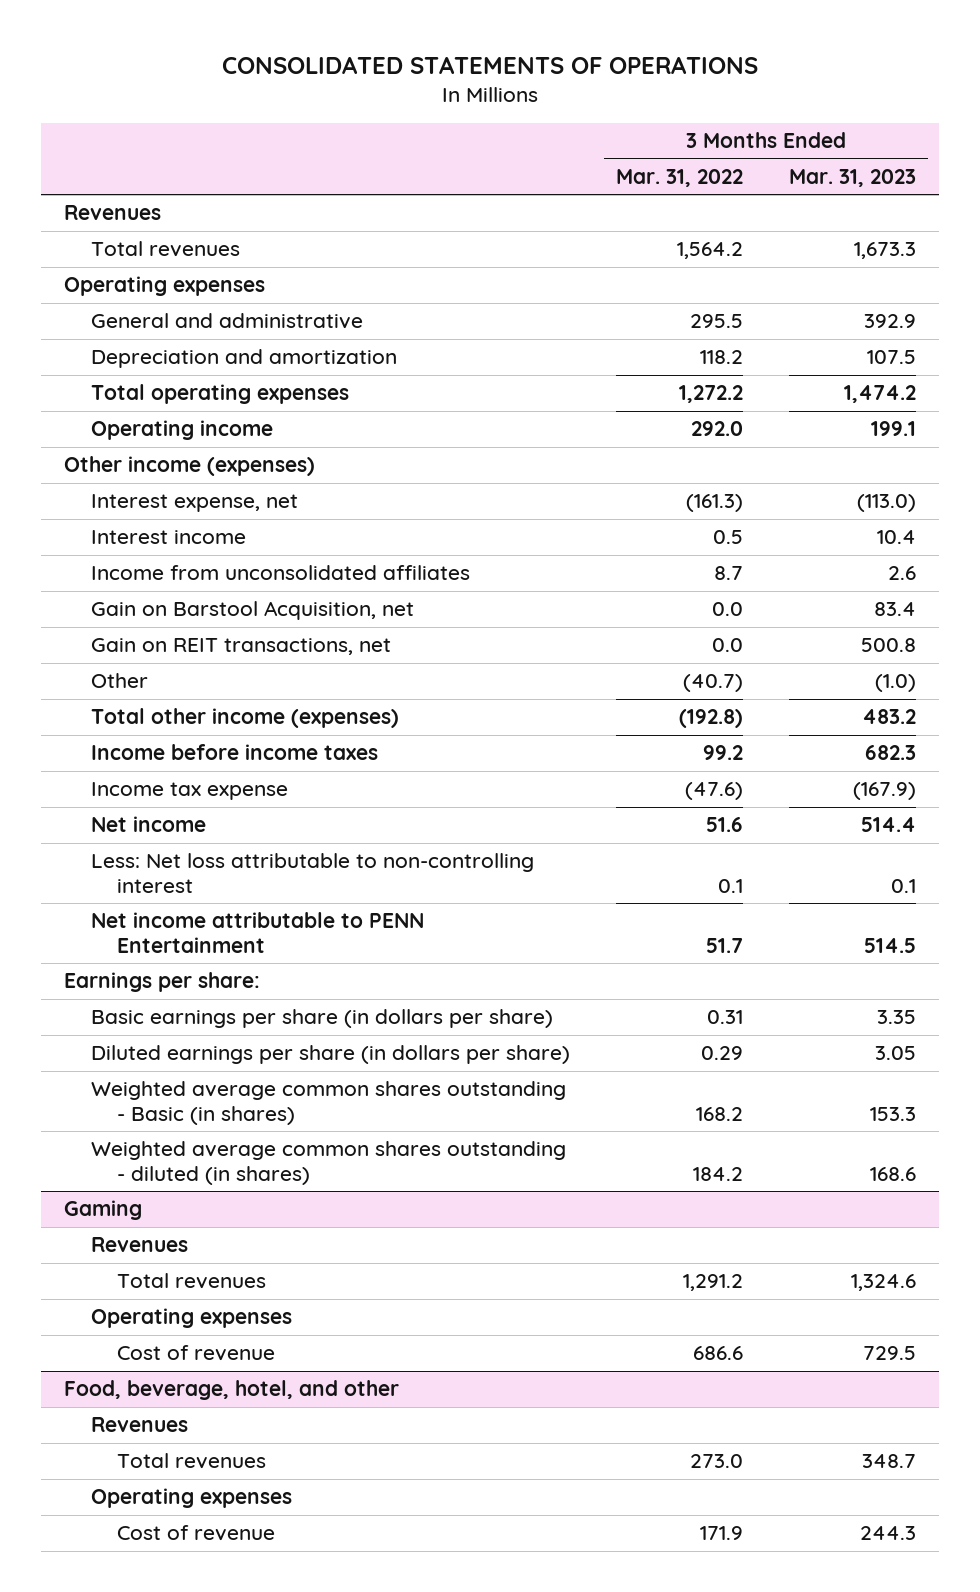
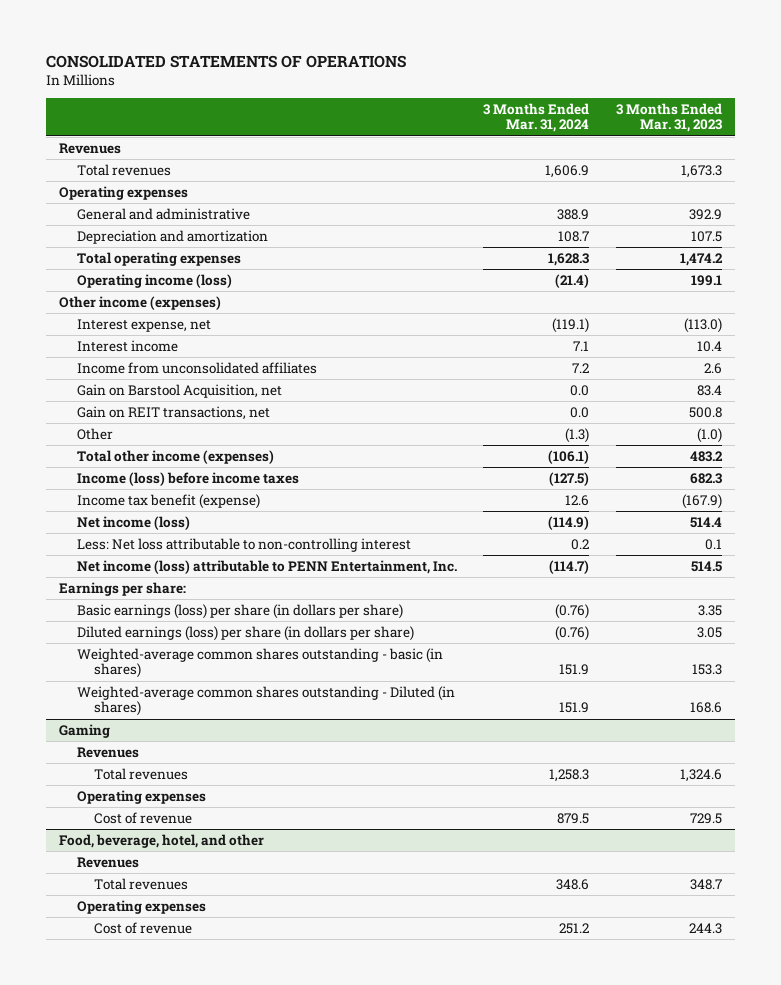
- | 3 Months Ended Mar. 31, 2022 | 3 Months Ended Mar. 31, 2023
+ | 3 Months Ended Mar. 31, 2024 | 3 Months Ended Mar. 31, 2023
- Operating income | 292.0 | 199.1
+ Operating income (loss) | (21.4) | 199.1
- Income before income taxes | 99.2 | 682.3
- Income tax expense | (47.6) | (167.9)
- Net income | 51.6 | 514.4
+ Income (loss) before income taxes | (127.5) | 682.3
+ Income tax benefit (expense) | 12.6 | (167.9)
+ Net income (loss) | (114.9) | 514.4
- Net income attributable to PENN Entertainment | 51.7 | 514.5
+ Net income (loss) attributable to PENN Entertainment, Inc. | (114.7) | 514.5
- Basic earnings per share (in dollars per share) | 0.31 | 3.35
- Diluted earnings per share (in dollars per share) | 0.29 | 3.05
- Weighted average common shares outstanding - Basic (in shares) | 168.2 | 153.3
- Weighted average common shares outstanding - diluted (in shares) | 184.2 | 168.6
+ Basic earnings (loss) per share (in dollars per share) | (0.76) | 3.35
+ Diluted earnings (loss) per share (in dollars per share) | (0.76) | 3.05
+ Weighted-average common shares outstanding - basic (in shares) | 151.9 | 153.3
+ Weighted-average common shares outstanding - Diluted (in shares) | 151.9 | 168.6

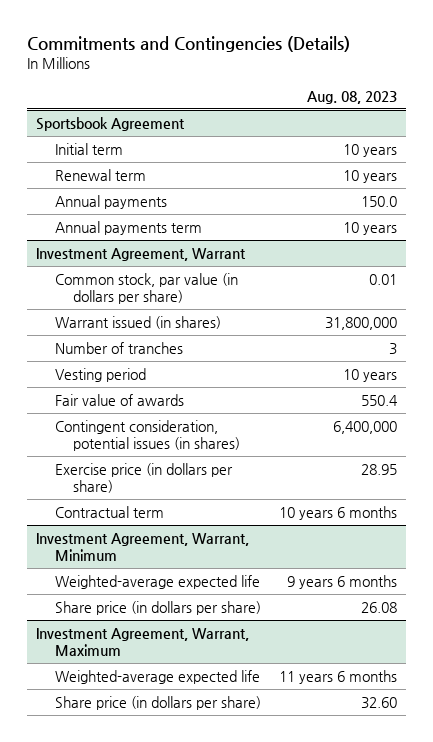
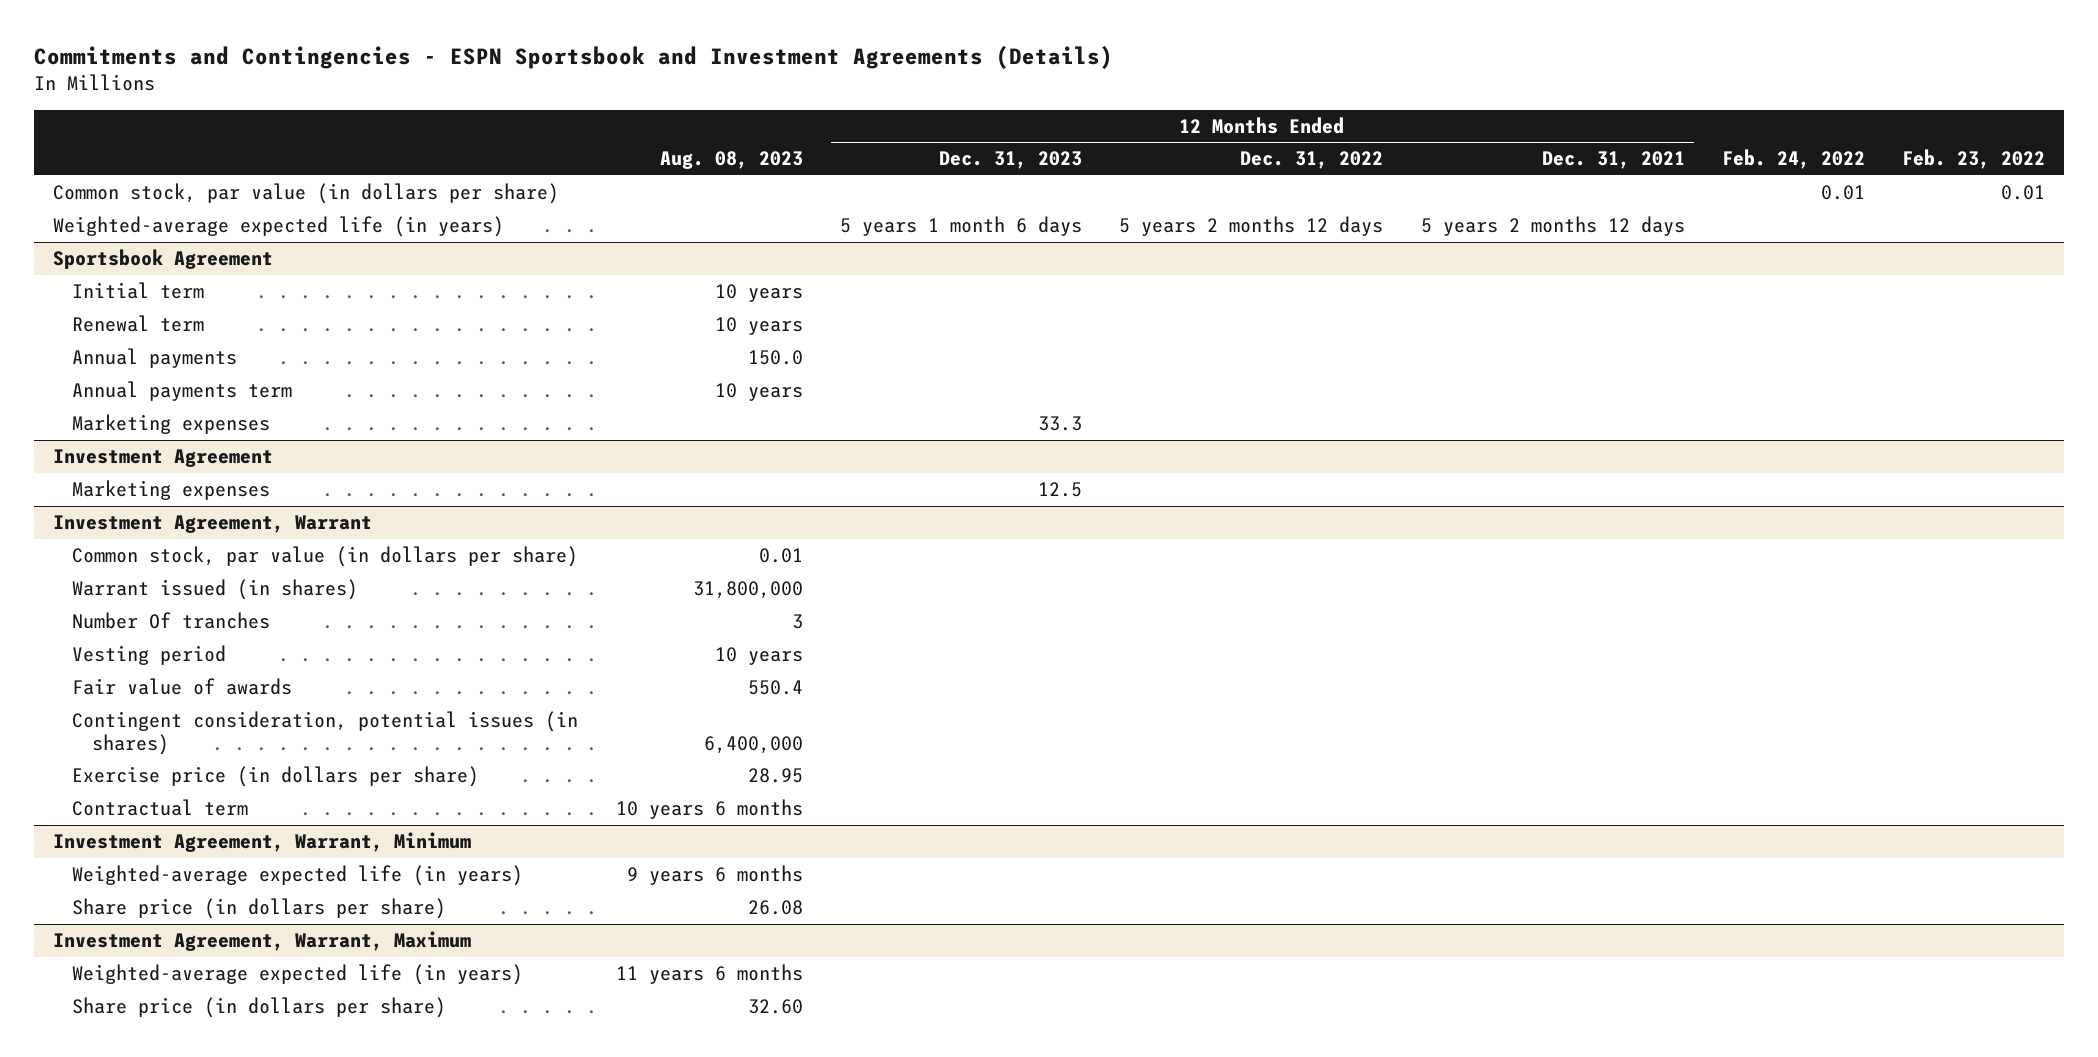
- Commitments and Contingencies (Details)
+ Commitments and Contingencies - ESPN Sportsbook and Investment Agreements (Details)
- | Aug. 08, 2023
+ | Aug. 08, 2023 | 12 Months Ended Dec. 31, 2023 | 12 Months Ended Dec. 31, 2022 | 12 Months Ended Dec. 31, 2021 | Feb. 24, 2022 | Feb. 23, 2022
+ Common stock, par value (in dollars per share) | | | | | 0.01 | 0.01
+ Weighted-average expected life (in years) | | 5 years 1 month 6 days | 5 years 2 months 12 days | 5 years 2 months 12 days | |
@ Sportsbook Agreement
+ Marketing expenses | | 33.3 | | | |
+ Investment Agreement
+ Marketing expenses | | 12.5 | | | |
@ Investment Agreement, Warrant
- Number of tranches | 3
+ Number Of tranches | 3 | | | | |
@ Investment Agreement, Warrant, Minimum
- Weighted-average expected life | 9 years 6 months
+ Weighted-average expected life (in years) | 9 years 6 months | | | | |
@ Investment Agreement, Warrant, Maximum
- Weighted-average expected life | 11 years 6 months
+ Weighted-average expected life (in years) | 11 years 6 months | | | | |

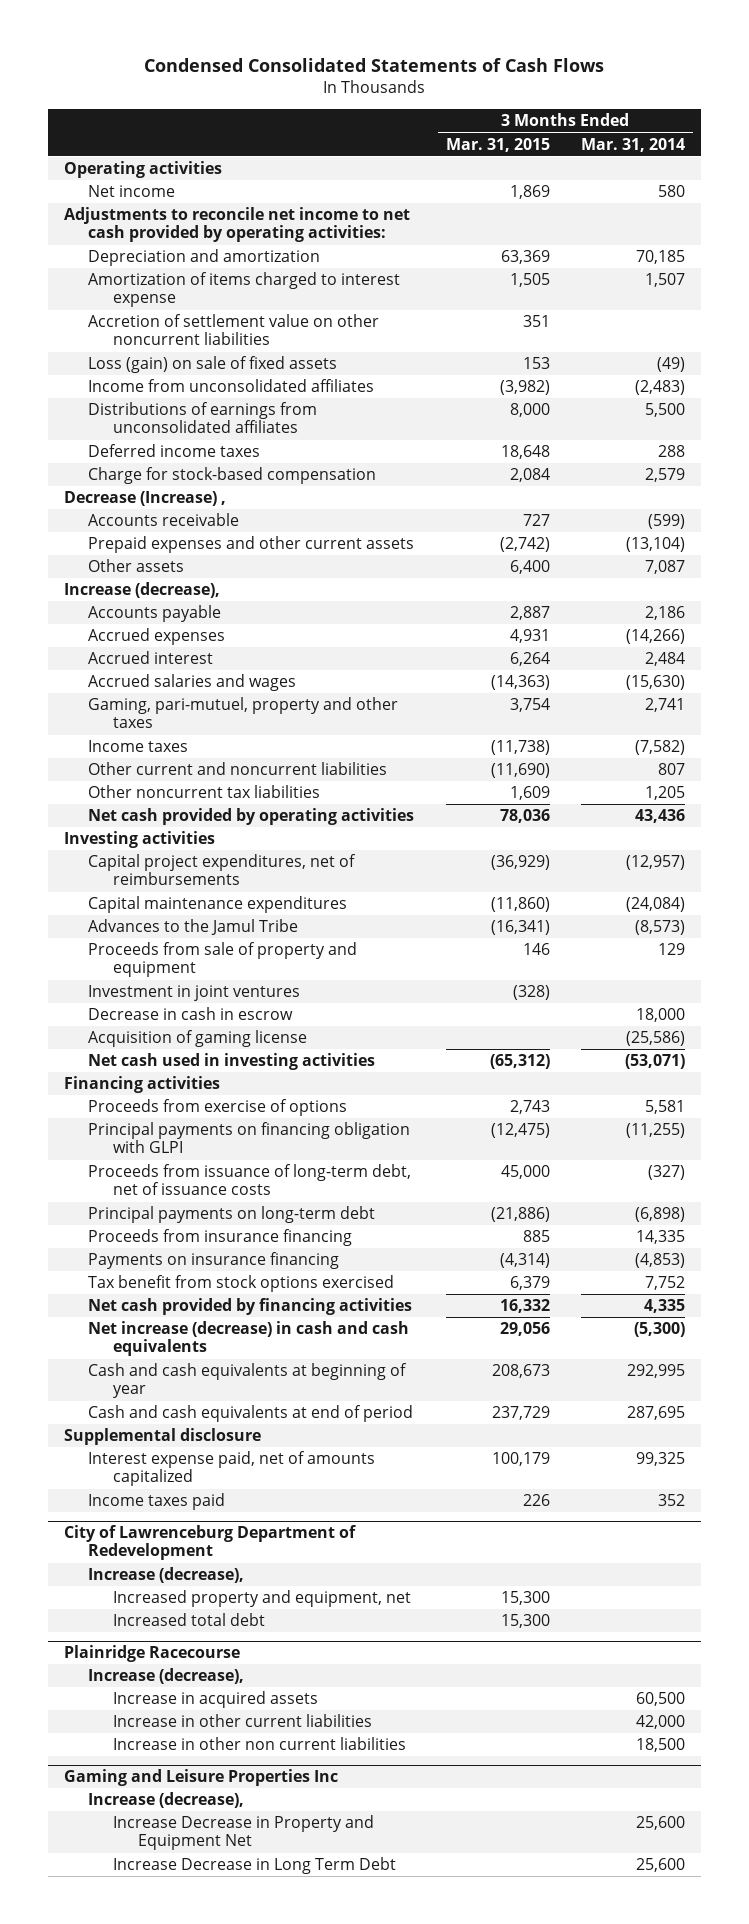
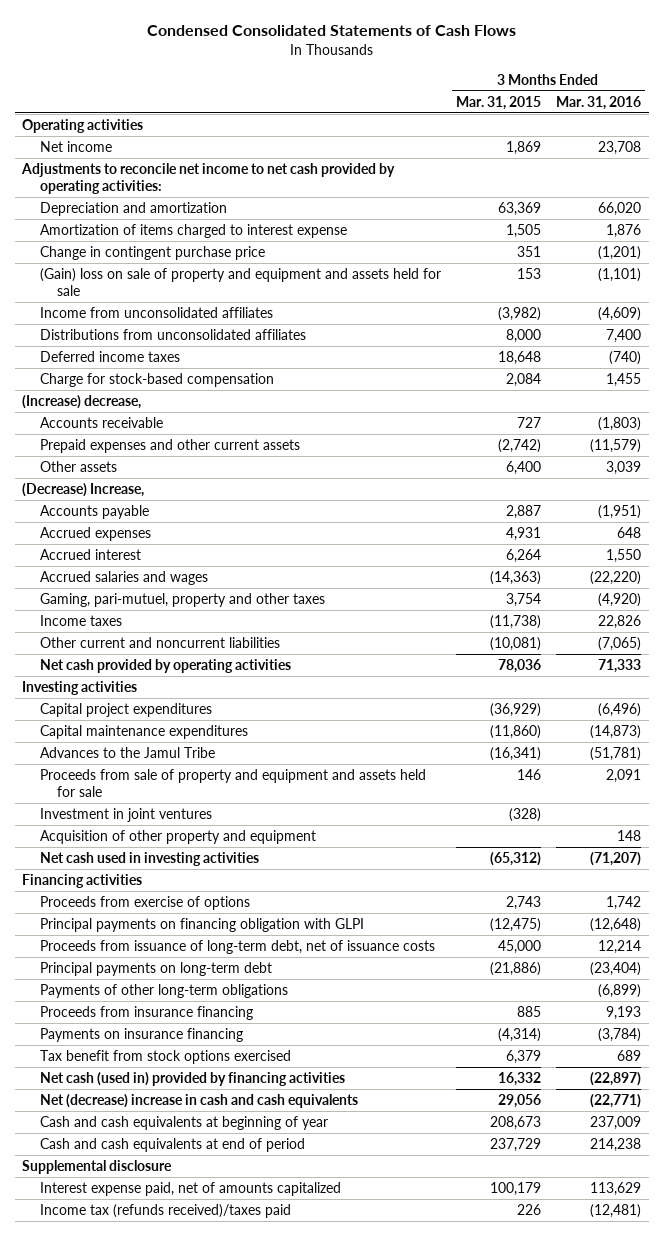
- | 3 Months Ended Mar. 31, 2015 | 3 Months Ended Mar. 31, 2014
+ | 3 Months Ended Mar. 31, 2015 | 3 Months Ended Mar. 31, 2016
- Accretion of settlement value on other noncurrent liabilities | 351 |
- Loss (gain) on sale of fixed assets | 153 | (49)
+ Change in contingent purchase price | 351 | (1,201)
+ (Gain) loss on sale of property and equipment and assets held for sale | 153 | (1,101)
- Distributions of earnings from unconsolidated affiliates | 8,000 | 5,500
+ Distributions from unconsolidated affiliates | 8,000 | 7,400
- Decrease (Increase) ,
+ (Increase) decrease,
- Increase (decrease),
+ (Decrease) Increase,
- Other current and noncurrent liabilities | (11,690) | 807
- Other noncurrent tax liabilities | 1,609 | 1,205
+ Other current and noncurrent liabilities | (10,081) | (7,065)
- Capital project expenditures, net of reimbursements | (36,929) | (12,957)
+ Capital project expenditures | (36,929) | (6,496)
- Proceeds from sale of property and equipment | 146 | 129
+ Proceeds from sale of property and equipment and assets held for sale | 146 | 2,091
- Decrease in cash in escrow | | 18,000
- Acquisition of gaming license | | (25,586)
+ Acquisition of other property and equipment | | 148
+ Payments of other long-term obligations | | (6,899)
- Net cash provided by financing activities | 16,332 | 4,335
- Net increase (decrease) in cash and cash equivalents | 29,056 | (5,300)
+ Net cash (used in) provided by financing activities | 16,332 | (22,897)
+ Net (decrease) increase in cash and cash equivalents | 29,056 | (22,771)
- Income taxes paid | 226 | 352
- City of Lawrenceburg Department of Redevelopment
- Increase (decrease),
- Increased property and equipment, net | 15,300 |
- Increased total debt | 15,300 |
- Plainridge Racecourse
- Increase (decrease),
- Increase in acquired assets | | 60,500
- Increase in other current liabilities | | 42,000
- Increase in other non current liabilities | | 18,500
- Gaming and Leisure Properties Inc
- Increase (decrease),
- Increase Decrease in Property and Equipment Net | | 25,600
- Increase Decrease in Long Term Debt | | 25,600
+ Income tax (refunds received)/taxes paid | 226 | (12,481)

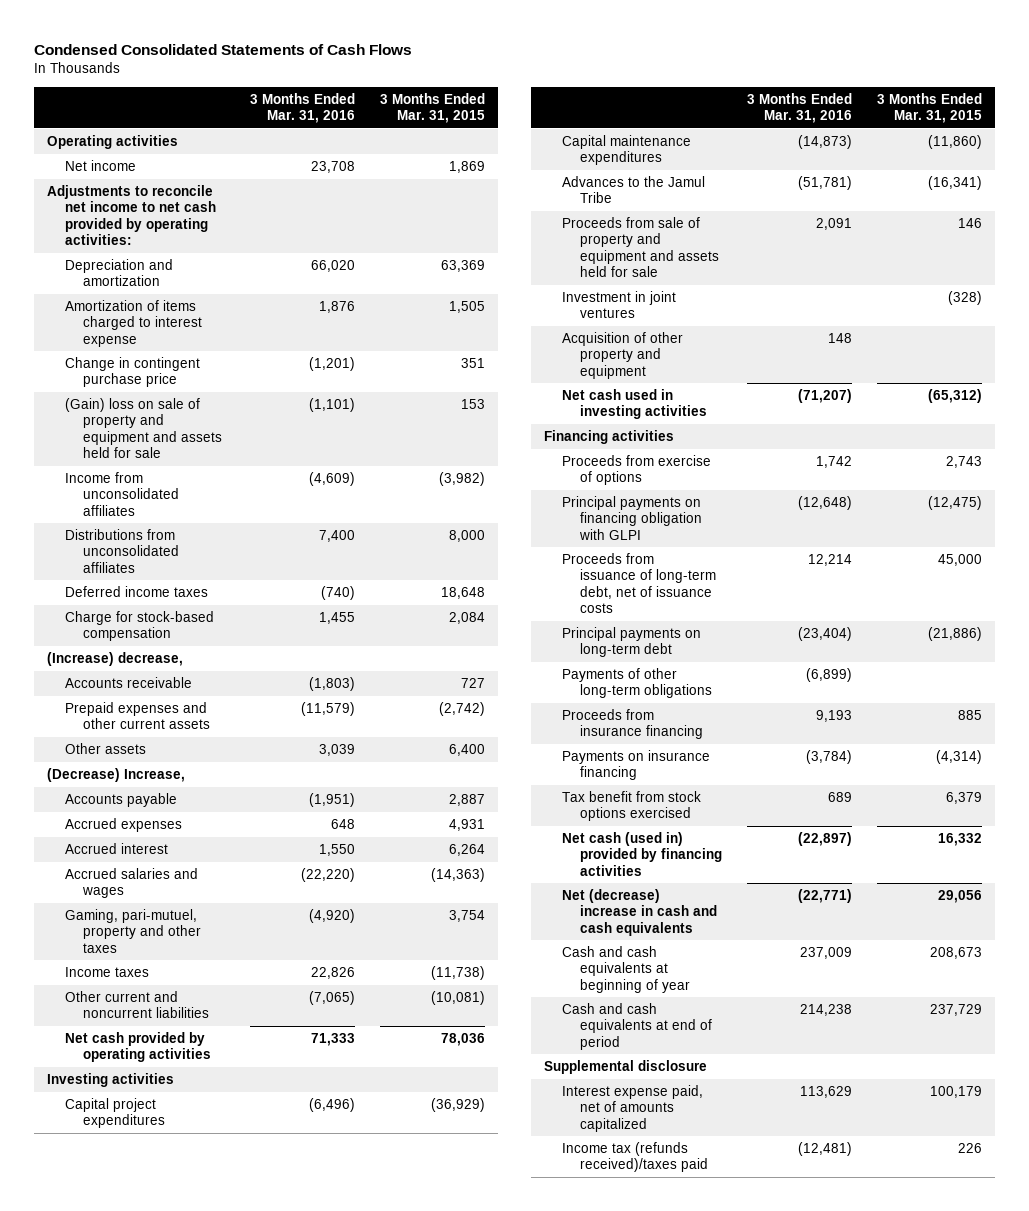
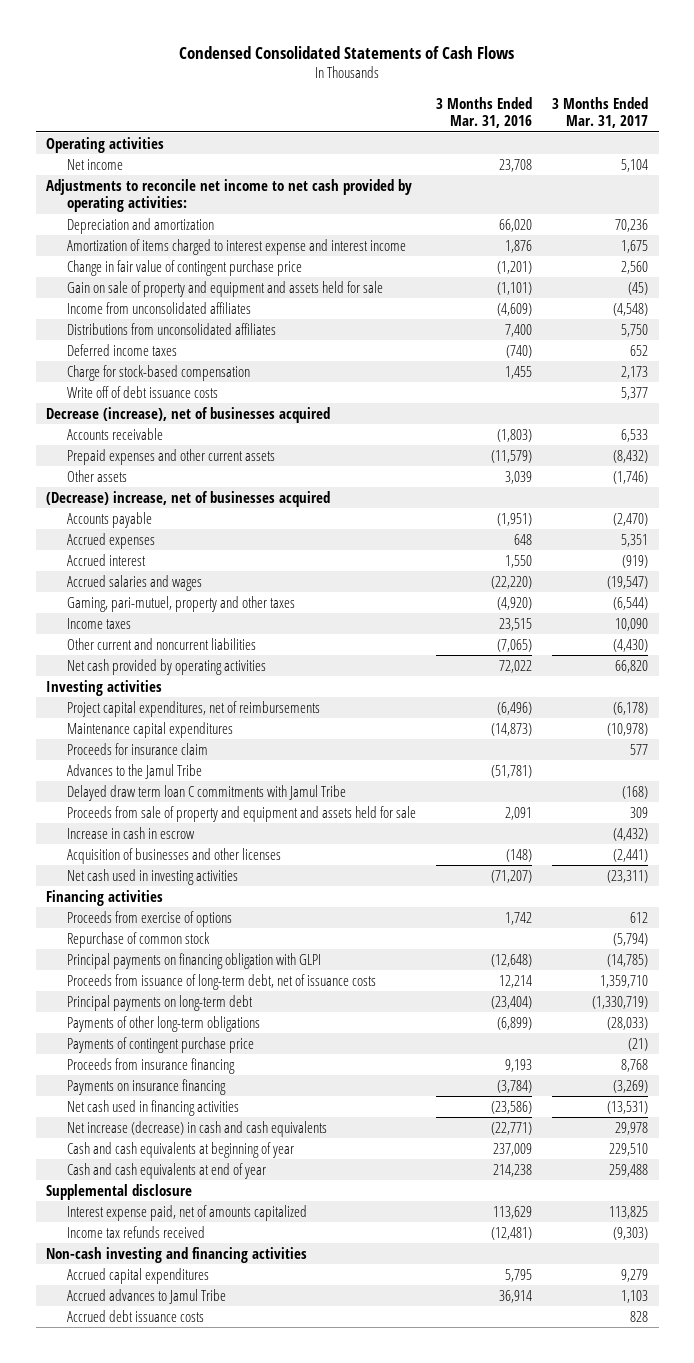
- | 3 Months Ended Mar. 31, 2016 | 3 Months Ended Mar. 31, 2015
+ | 3 Months Ended Mar. 31, 2016 | 3 Months Ended Mar. 31, 2017
- Amortization of items charged to interest expense | 1,876 | 1,505
- Change in contingent purchase price | (1,201) | 351
- (Gain) loss on sale of property and equipment and assets held for sale | (1,101) | 153
+ Amortization of items charged to interest expense and interest income | 1,876 | 1,675
+ Change in fair value of contingent purchase price | (1,201) | 2,560
+ Gain on sale of property and equipment and assets held for sale | (1,101) | (45)
- (Increase) decrease,
+ Write off of debt issuance costs | | 5,377
+ Decrease (increase), net of businesses acquired
- (Decrease) Increase,
+ (Decrease) increase, net of businesses acquired
- Income taxes | 22,826 | (11,738)
+ Income taxes | 23,515 | 10,090
- Net cash provided by operating activities | 71,333 | 78,036
+ Net cash provided by operating activities | 72,022 | 66,820
- Capital project expenditures | (6,496) | (36,929)
- Capital maintenance expenditures | (14,873) | (11,860)
+ Project capital expenditures, net of reimbursements | (6,496) | (6,178)
+ Maintenance capital expenditures | (14,873) | (10,978)
+ Proceeds for insurance claim | | 577
+ Delayed draw term loan C commitments with Jamul Tribe | | (168)
- Investment in joint ventures | | (328)
- Acquisition of other property and equipment | 148 |
+ Increase in cash in escrow | | (4,432)
+ Acquisition of businesses and other licenses | (148) | (2,441)
+ Repurchase of common stock | | (5,794)
+ Payments of contingent purchase price | | (21)
- Tax benefit from stock options exercised | 689 | 6,379
- Net cash (used in) provided by financing activities | (22,897) | 16,332
- Net (decrease) increase in cash and cash equivalents | (22,771) | 29,056
+ Net cash used in financing activities | (23,586) | (13,531)
+ Net increase (decrease) in cash and cash equivalents | (22,771) | 29,978
- Cash and cash equivalents at end of period | 214,238 | 237,729
+ Cash and cash equivalents at end of year | 214,238 | 259,488
- Income tax (refunds received)/taxes paid | (12,481) | 226
+ Income tax refunds received | (12,481) | (9,303)
+ Non-cash investing and financing activities
+ Accrued capital expenditures | 5,795 | 9,279
+ Accrued advances to Jamul Tribe | 36,914 | 1,103
+ Accrued debt issuance costs | | 828

